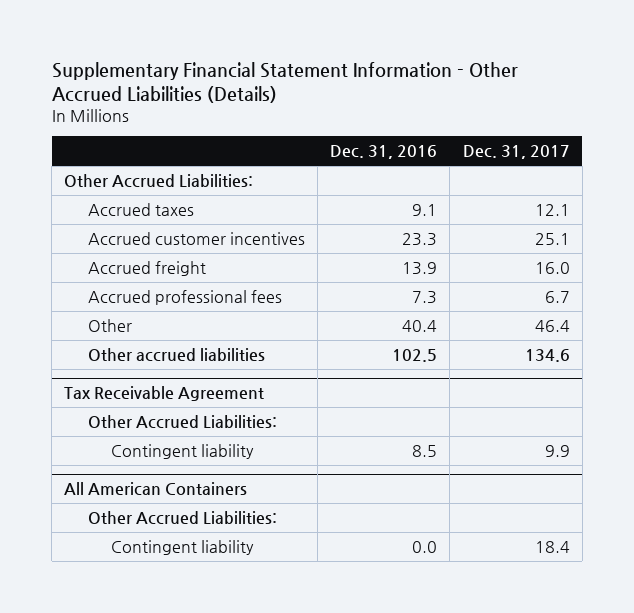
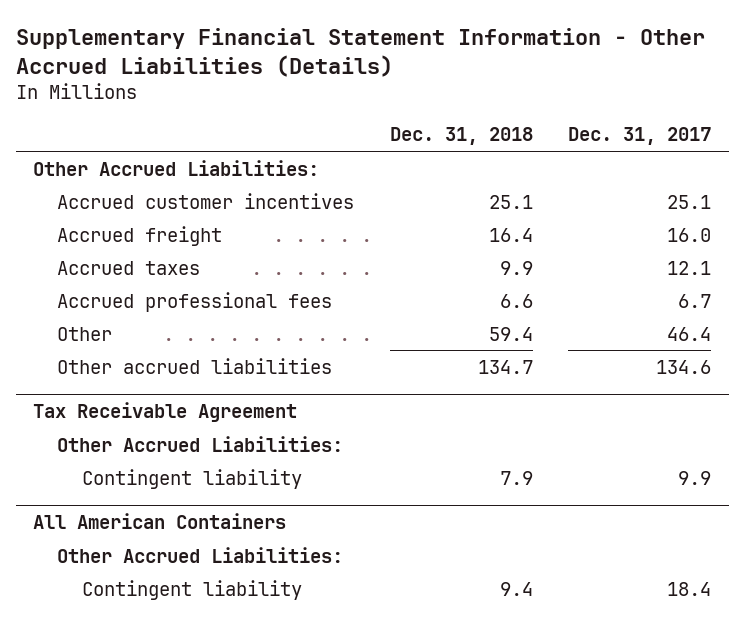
- | Dec. 31, 2016 | Dec. 31, 2017
+ | Dec. 31, 2018 | Dec. 31, 2017
moved down: Accrued taxes | 9.9 | 12.1

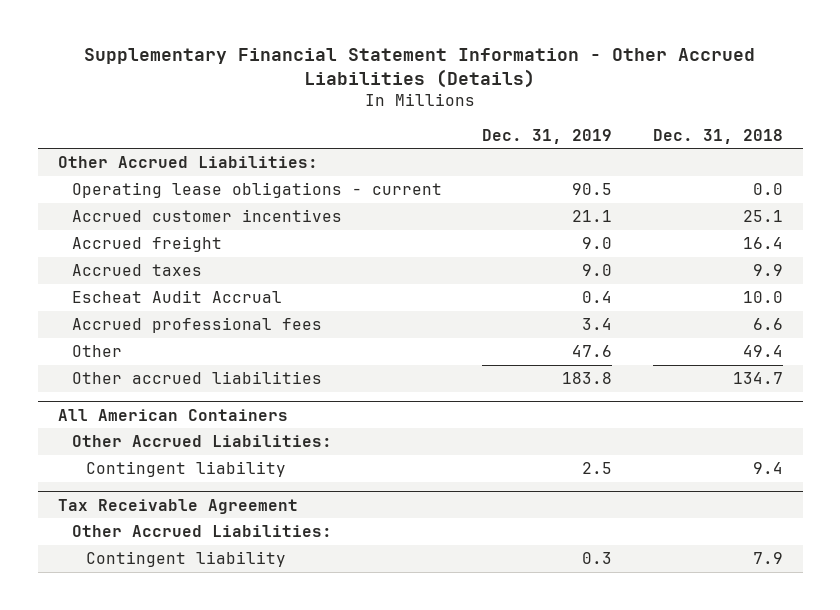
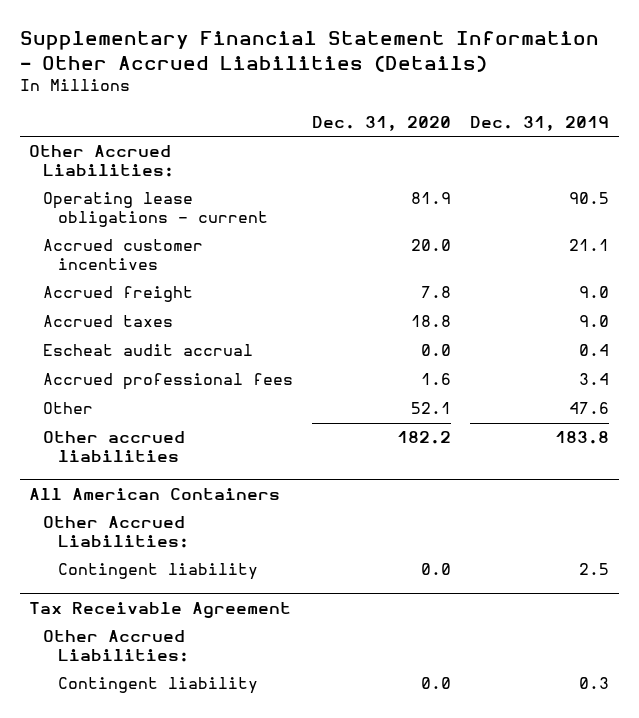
- | Dec. 31, 2019 | Dec. 31, 2018
+ | Dec. 31, 2020 | Dec. 31, 2019
- Escheat Audit Accrual | 0.4 | 10.0
+ Escheat audit accrual | 0.0 | 0.4

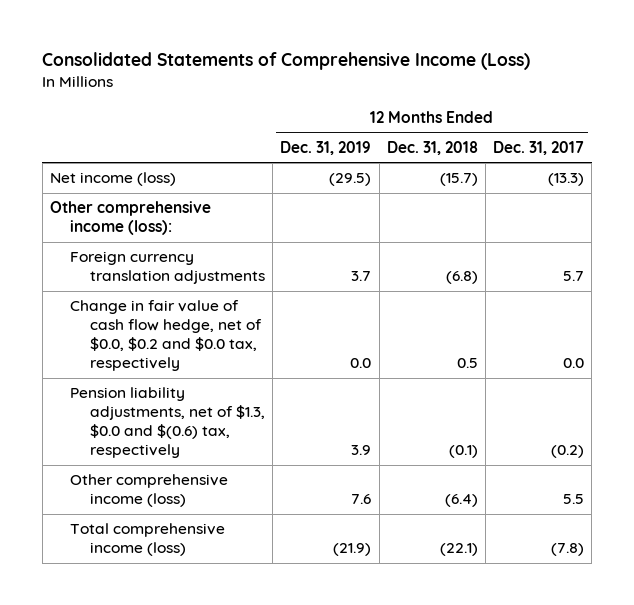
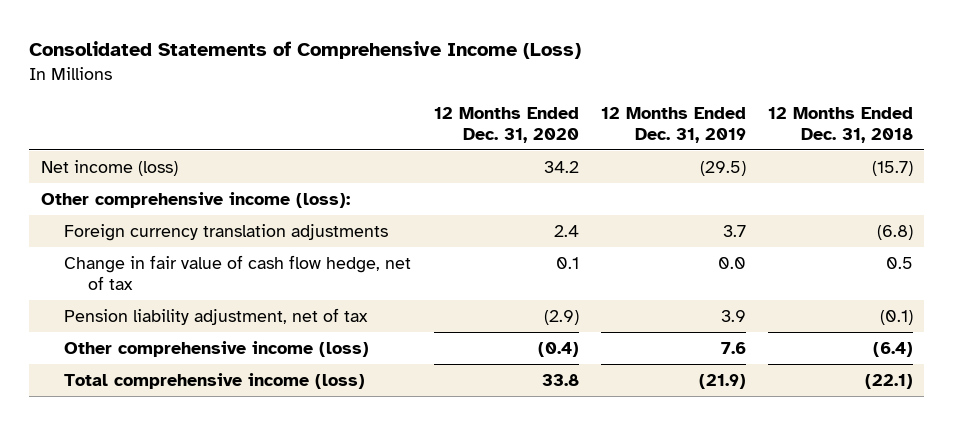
- | 12 Months Ended Dec. 31, 2019 | 12 Months Ended Dec. 31, 2018 | 12 Months Ended Dec. 31, 2017
+ | 12 Months Ended Dec. 31, 2020 | 12 Months Ended Dec. 31, 2019 | 12 Months Ended Dec. 31, 2018
- Change in fair value of cash flow hedge, net of $0.0, $0.2 and $0.0 tax, respectively | 0.0 | 0.5 | 0.0
- Pension liability adjustments, net of $1.3, $0.0 and $(0.6) tax, respectively | 3.9 | (0.1) | (0.2)
+ Change in fair value of cash flow hedge, net of tax | 0.1 | 0.0 | 0.5
+ Pension liability adjustment, net of tax | (2.9) | 3.9 | (0.1)

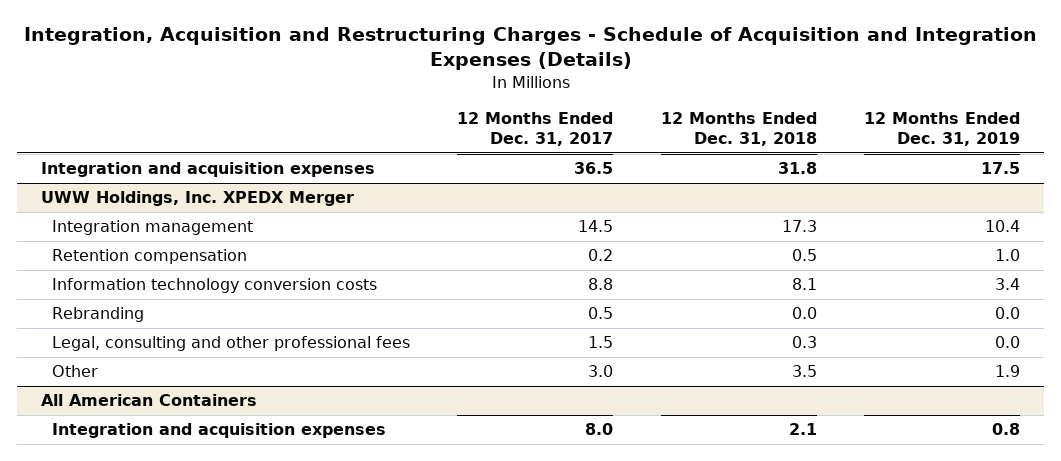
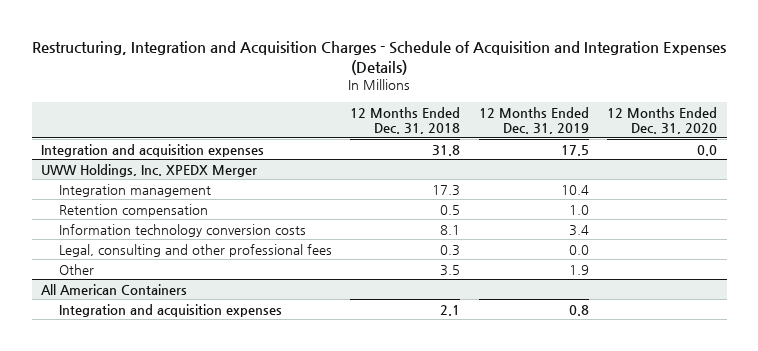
- Integration, Acquisition and Restructuring Charges - Schedule of Acquisition and Integration Expenses (Details)
+ Restructuring, Integration and Acquisition Charges - Schedule of Acquisition and Integration Expenses (Details)
- | 12 Months Ended Dec. 31, 2017 | 12 Months Ended Dec. 31, 2018 | 12 Months Ended Dec. 31, 2019
+ | 12 Months Ended Dec. 31, 2018 | 12 Months Ended Dec. 31, 2019 | 12 Months Ended Dec. 31, 2020
@ UWW Holdings, Inc. XPEDX Merger
- Rebranding | 0.5 | 0.0 | 0.0

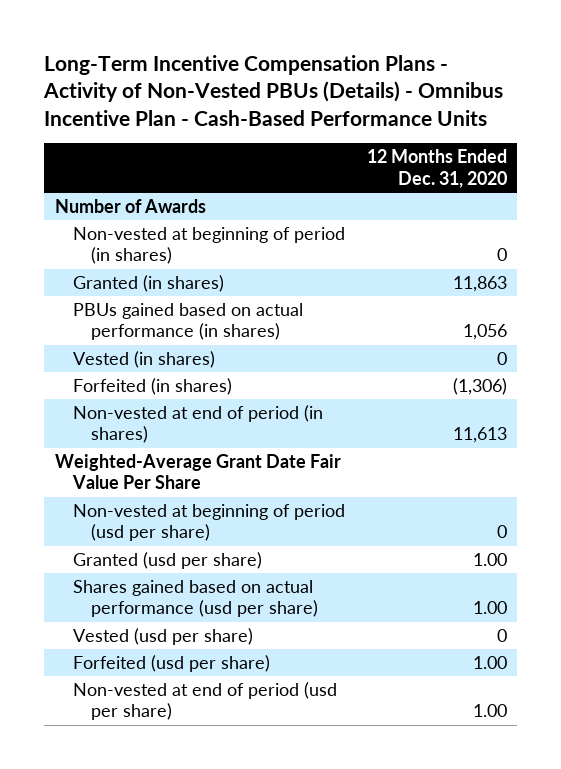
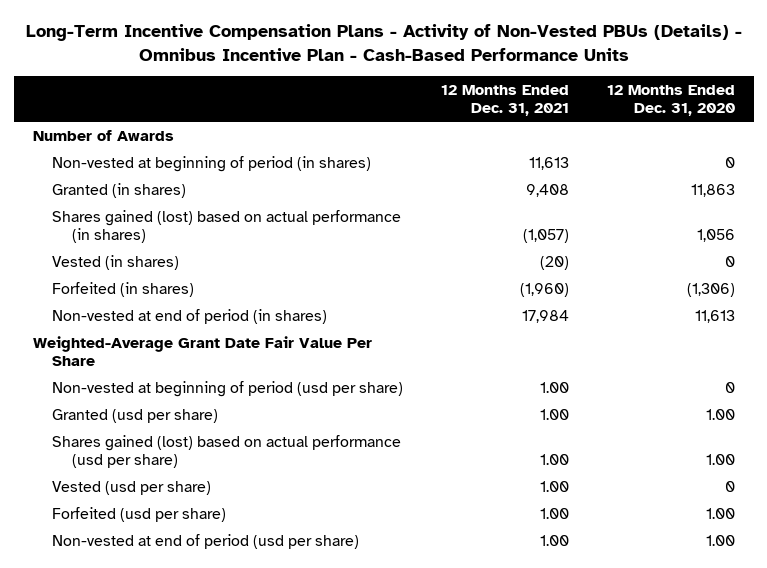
- | 12 Months Ended Dec. 31, 2020
+ | 12 Months Ended Dec. 31, 2021 | 12 Months Ended Dec. 31, 2020
- PBUs gained based on actual performance (in shares) | 1,056
+ Shares gained (lost) based on actual performance (in shares) | (1,057) | 1,056
- Shares gained based on actual performance (usd per share) | 1.00
+ Shares gained (lost) based on actual performance (usd per share) | 1.00 | 1.00

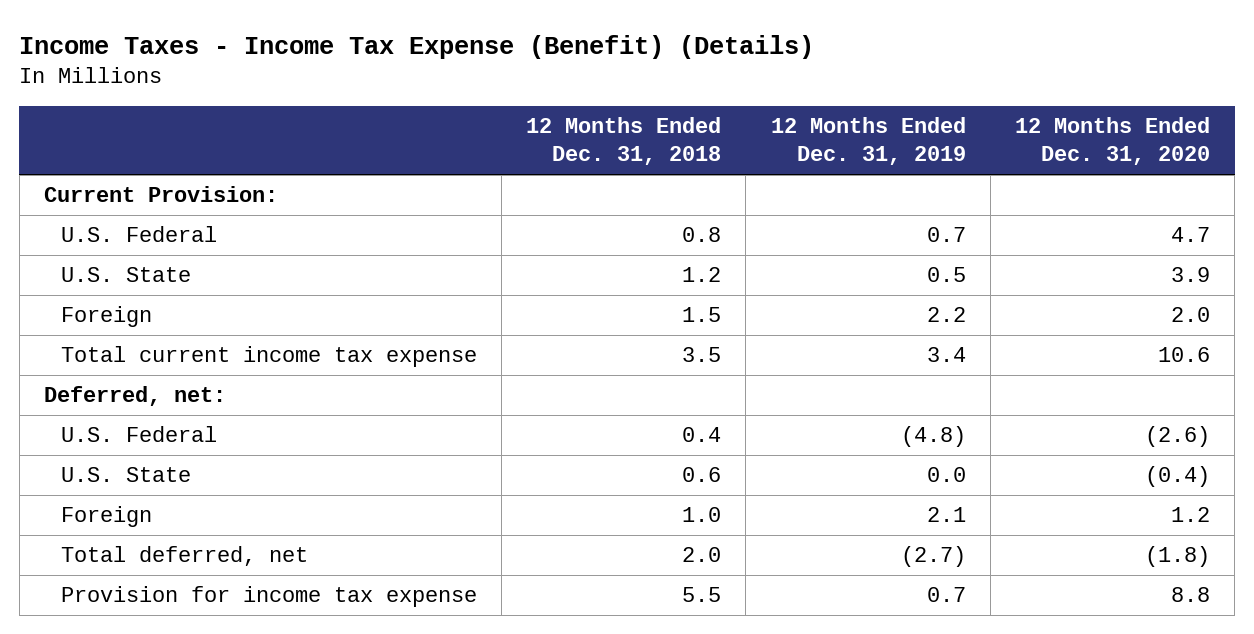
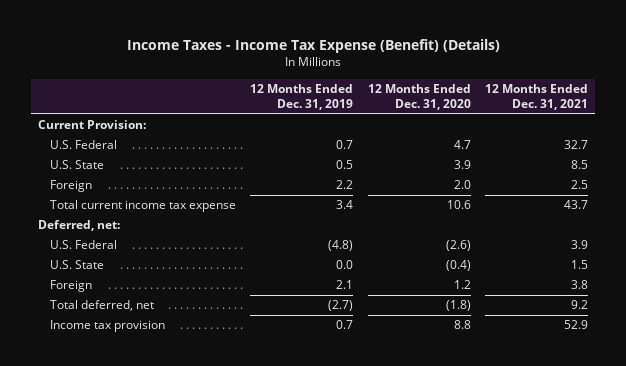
- | 12 Months Ended Dec. 31, 2018 | 12 Months Ended Dec. 31, 2019 | 12 Months Ended Dec. 31, 2020
+ | 12 Months Ended Dec. 31, 2019 | 12 Months Ended Dec. 31, 2020 | 12 Months Ended Dec. 31, 2021
- Provision for income tax expense | 5.5 | 0.7 | 8.8
+ Income tax provision | 0.7 | 8.8 | 52.9

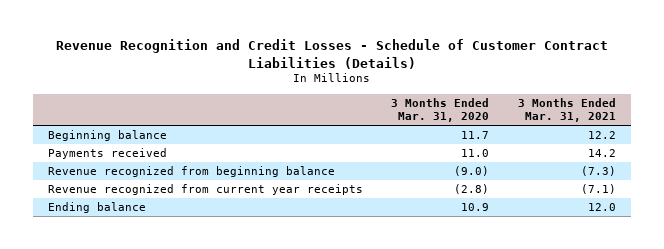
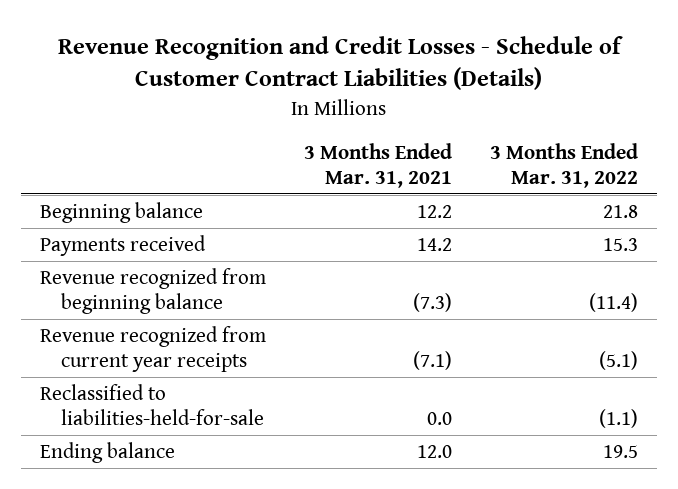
- | 3 Months Ended Mar. 31, 2020 | 3 Months Ended Mar. 31, 2021
+ | 3 Months Ended Mar. 31, 2021 | 3 Months Ended Mar. 31, 2022
+ Reclassified to liabilities-held-for-sale | 0.0 | (1.1)

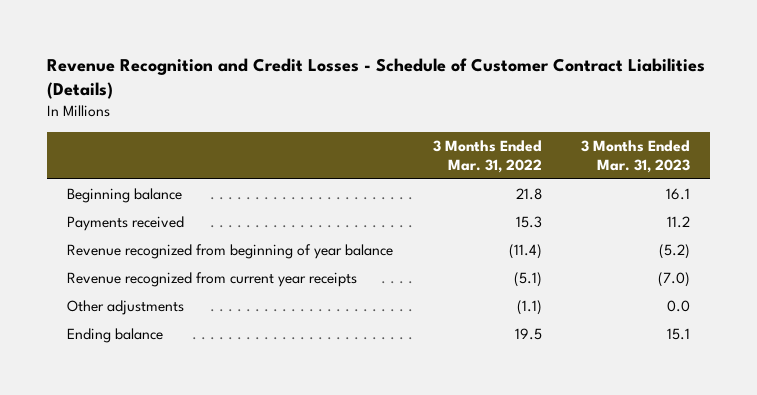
- | 3 Months Ended Mar. 31, 2021 | 3 Months Ended Mar. 31, 2022
+ | 3 Months Ended Mar. 31, 2022 | 3 Months Ended Mar. 31, 2023
- Revenue recognized from beginning balance | (7.3) | (11.4)
+ Revenue recognized from beginning of year balance | (11.4) | (5.2)
- Reclassified to liabilities-held-for-sale | 0.0 | (1.1)
+ Other adjustments | (1.1) | 0.0

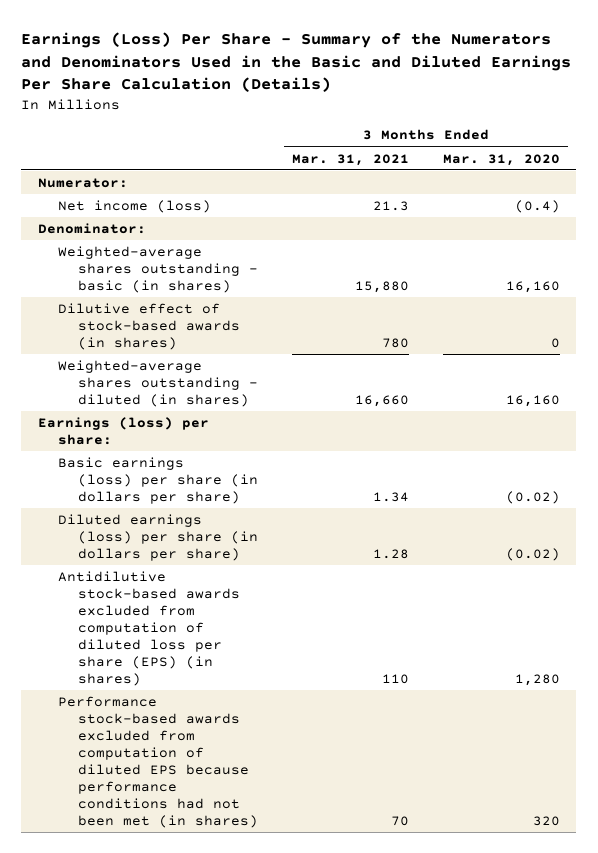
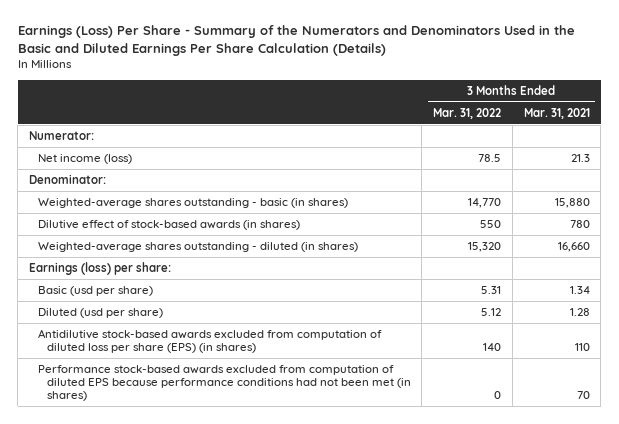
- | 3 Months Ended Mar. 31, 2021 | 3 Months Ended Mar. 31, 2020
+ | 3 Months Ended Mar. 31, 2022 | 3 Months Ended Mar. 31, 2021
- Basic earnings (loss) per share (in dollars per share) | 1.34 | (0.02)
- Diluted earnings (loss) per share (in dollars per share) | 1.28 | (0.02)
+ Basic (usd per share) | 5.31 | 1.34
+ Diluted (usd per share) | 5.12 | 1.28

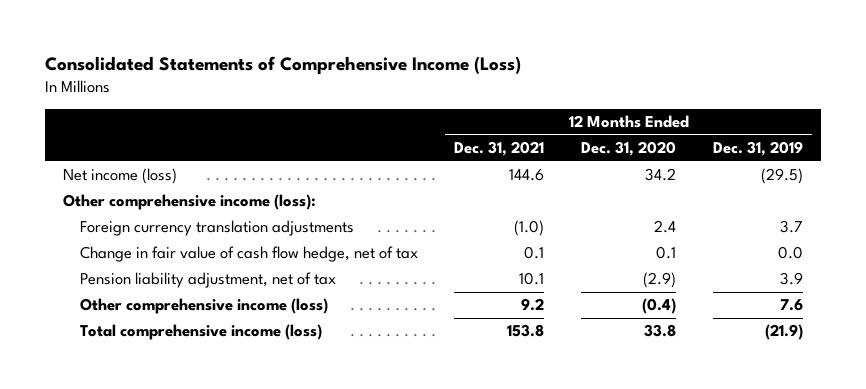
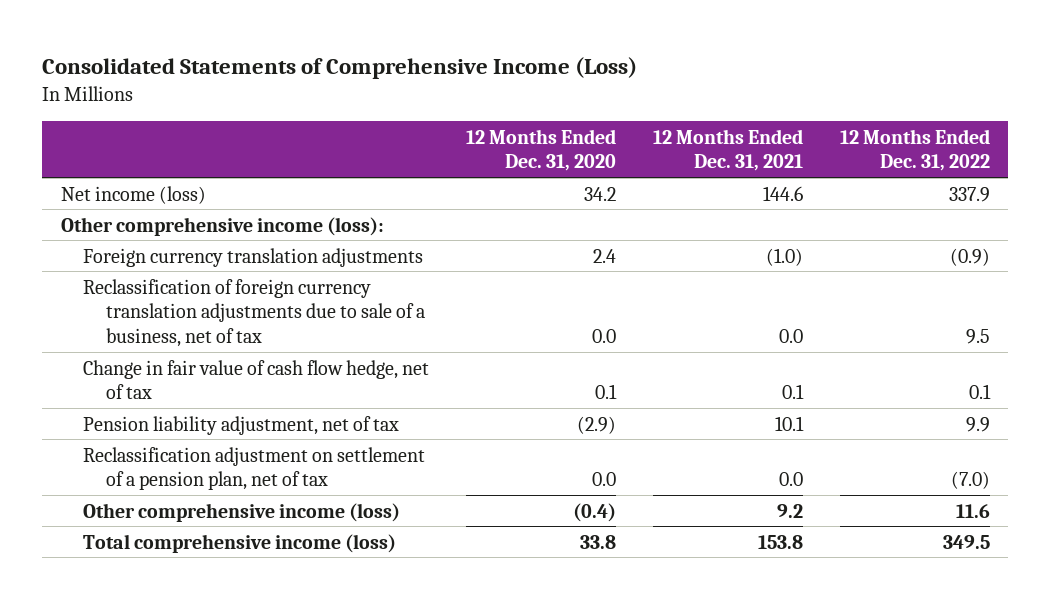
- | 12 Months Ended Dec. 31, 2021 | 12 Months Ended Dec. 31, 2020 | 12 Months Ended Dec. 31, 2019
+ | 12 Months Ended Dec. 31, 2020 | 12 Months Ended Dec. 31, 2021 | 12 Months Ended Dec. 31, 2022
+ Reclassification of foreign currency translation adjustments due to sale of a business, net of tax | 0.0 | 0.0 | 9.5
+ Reclassification adjustment on settlement of a pension plan, net of tax | 0.0 | 0.0 | (7.0)

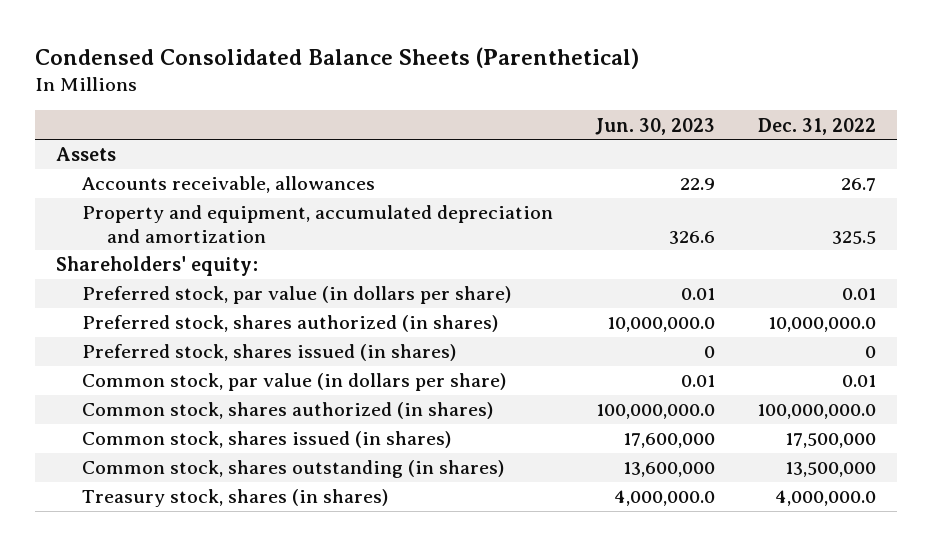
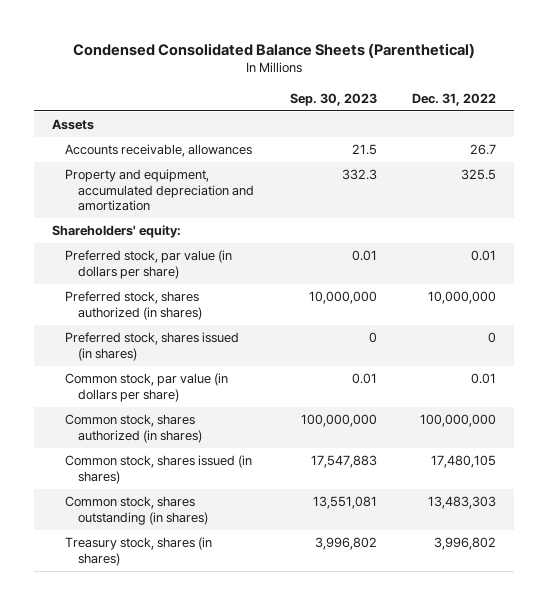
- | Jun. 30, 2023 | Dec. 31, 2022
+ | Sep. 30, 2023 | Dec. 31, 2022
- Preferred stock, shares authorized (in shares) | 10,000,000.0 | 10,000,000.0
+ Preferred stock, shares authorized (in shares) | 10,000,000 | 10,000,000
- Common stock, shares authorized (in shares) | 100,000,000.0 | 100,000,000.0
- Common stock, shares issued (in shares) | 17,600,000 | 17,500,000
- Common stock, shares outstanding (in shares) | 13,600,000 | 13,500,000
- Treasury stock, shares (in shares) | 4,000,000.0 | 4,000,000.0
+ Common stock, shares authorized (in shares) | 100,000,000 | 100,000,000
+ Common stock, shares issued (in shares) | 17,547,883 | 17,480,105
+ Common stock, shares outstanding (in shares) | 13,551,081 | 13,483,303
+ Treasury stock, shares (in shares) | 3,996,802 | 3,996,802

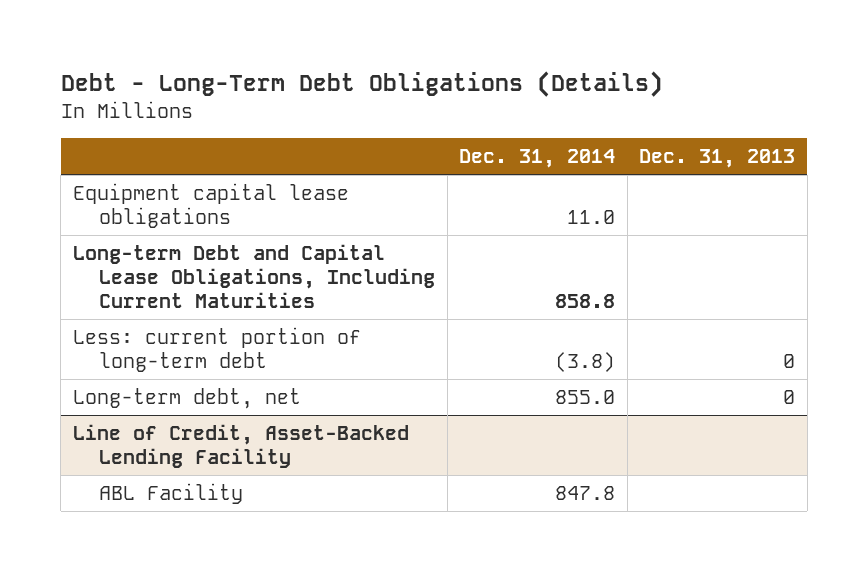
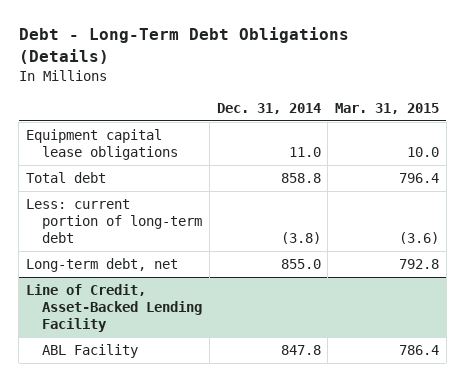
- | Dec. 31, 2014 | Dec. 31, 2013
+ | Dec. 31, 2014 | Mar. 31, 2015
- Long-term Debt and Capital Lease Obligations, Including Current Maturities | 858.8 |
+ Total debt | 858.8 | 796.4

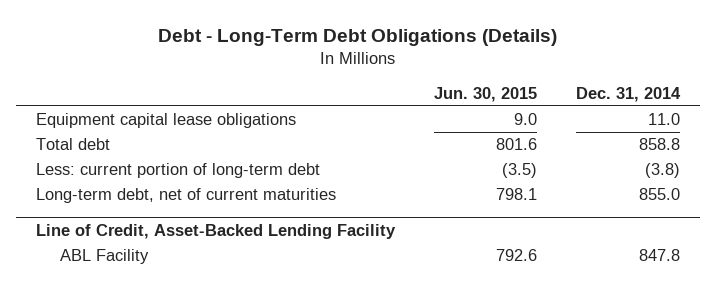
- | Dec. 31, 2014 | Mar. 31, 2015
+ | Jun. 30, 2015 | Dec. 31, 2014
- Long-term debt, net | 855.0 | 792.8
+ Long-term debt, net of current maturities | 798.1 | 855.0

